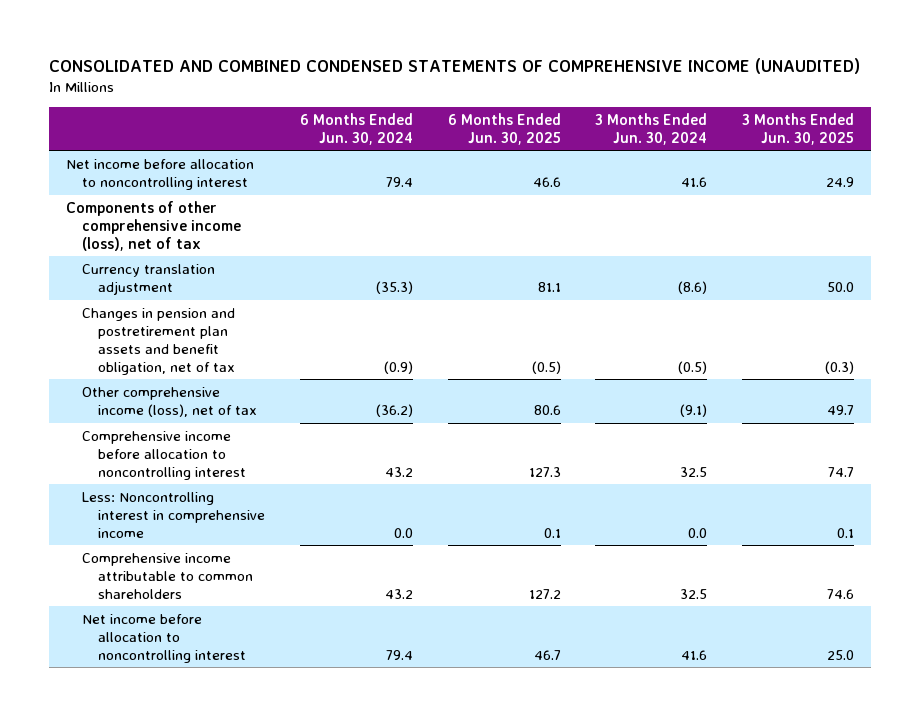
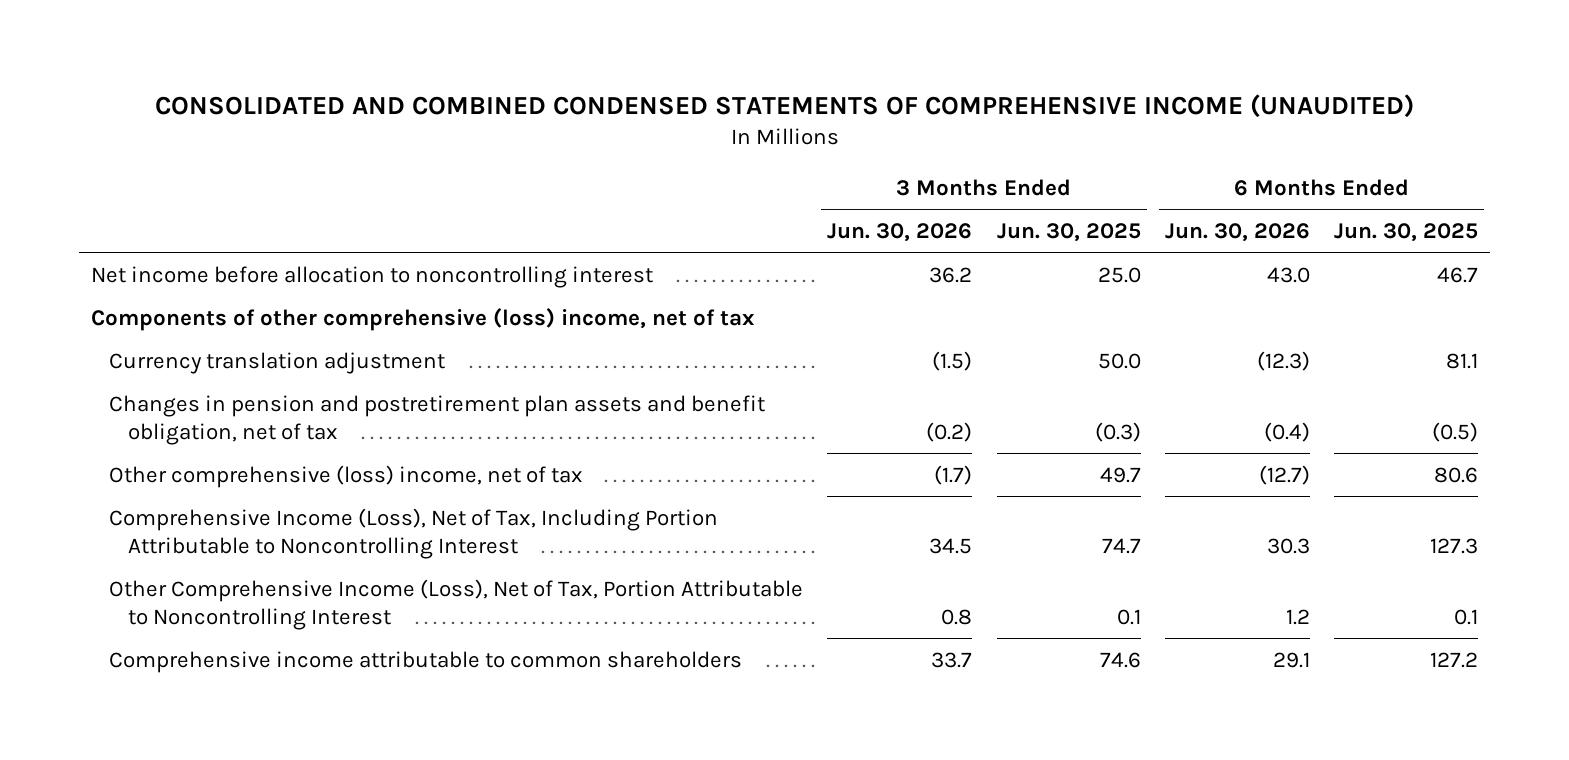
- | 6 Months Ended Jun. 30, 2024 | 6 Months Ended Jun. 30, 2025 | 3 Months Ended Jun. 30, 2024 | 3 Months Ended Jun. 30, 2025
+ | 3 Months Ended Jun. 30, 2026 | 3 Months Ended Jun. 30, 2025 | 6 Months Ended Jun. 30, 2026 | 6 Months Ended Jun. 30, 2025
- Net income before allocation to noncontrolling interest | 79.4 | 46.6 | 41.6 | 24.9
- Components of other comprehensive income (loss), net of tax
moved up: Net income before allocation to noncontrolling interest | 36.2 | 25.0 | 43.0 | 46.7
+ Components of other comprehensive (loss) income, net of tax
- Other comprehensive income (loss), net of tax | (36.2) | 80.6 | (9.1) | 49.7
- Comprehensive income before allocation to noncontrolling interest | 43.2 | 127.3 | 32.5 | 74.7
- Less: Noncontrolling interest in comprehensive income | 0.0 | 0.1 | 0.0 | 0.1
+ Other comprehensive (loss) income, net of tax | (1.7) | 49.7 | (12.7) | 80.6
+ Comprehensive Income (Loss), Net of Tax, Including Portion Attributable to Noncontrolling Interest | 34.5 | 74.7 | 30.3 | 127.3
+ Other Comprehensive Income (Loss), Net of Tax, Portion Attributable to Noncontrolling Interest | 0.8 | 0.1 | 1.2 | 0.1

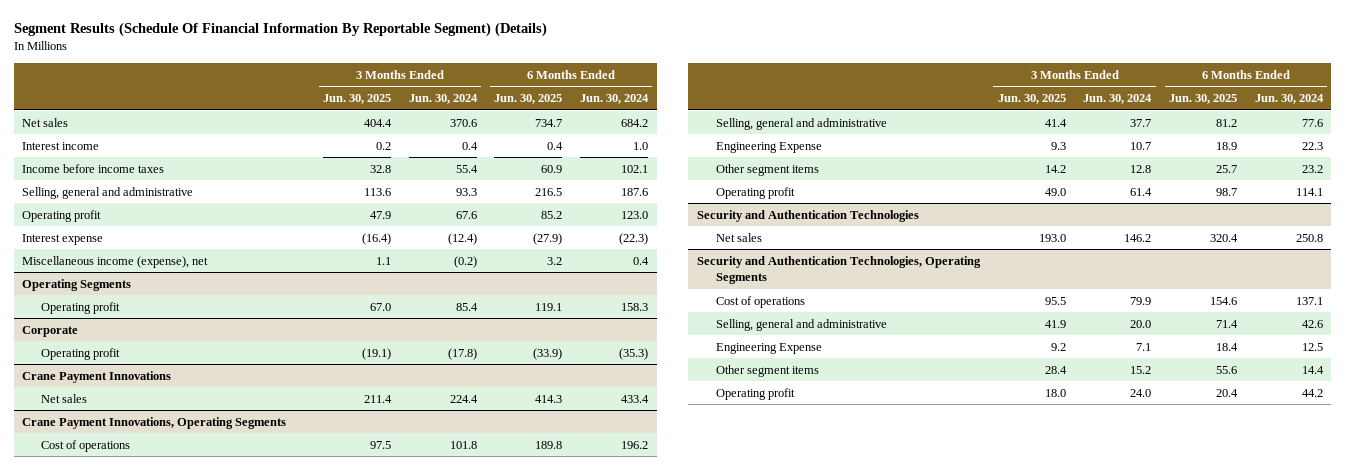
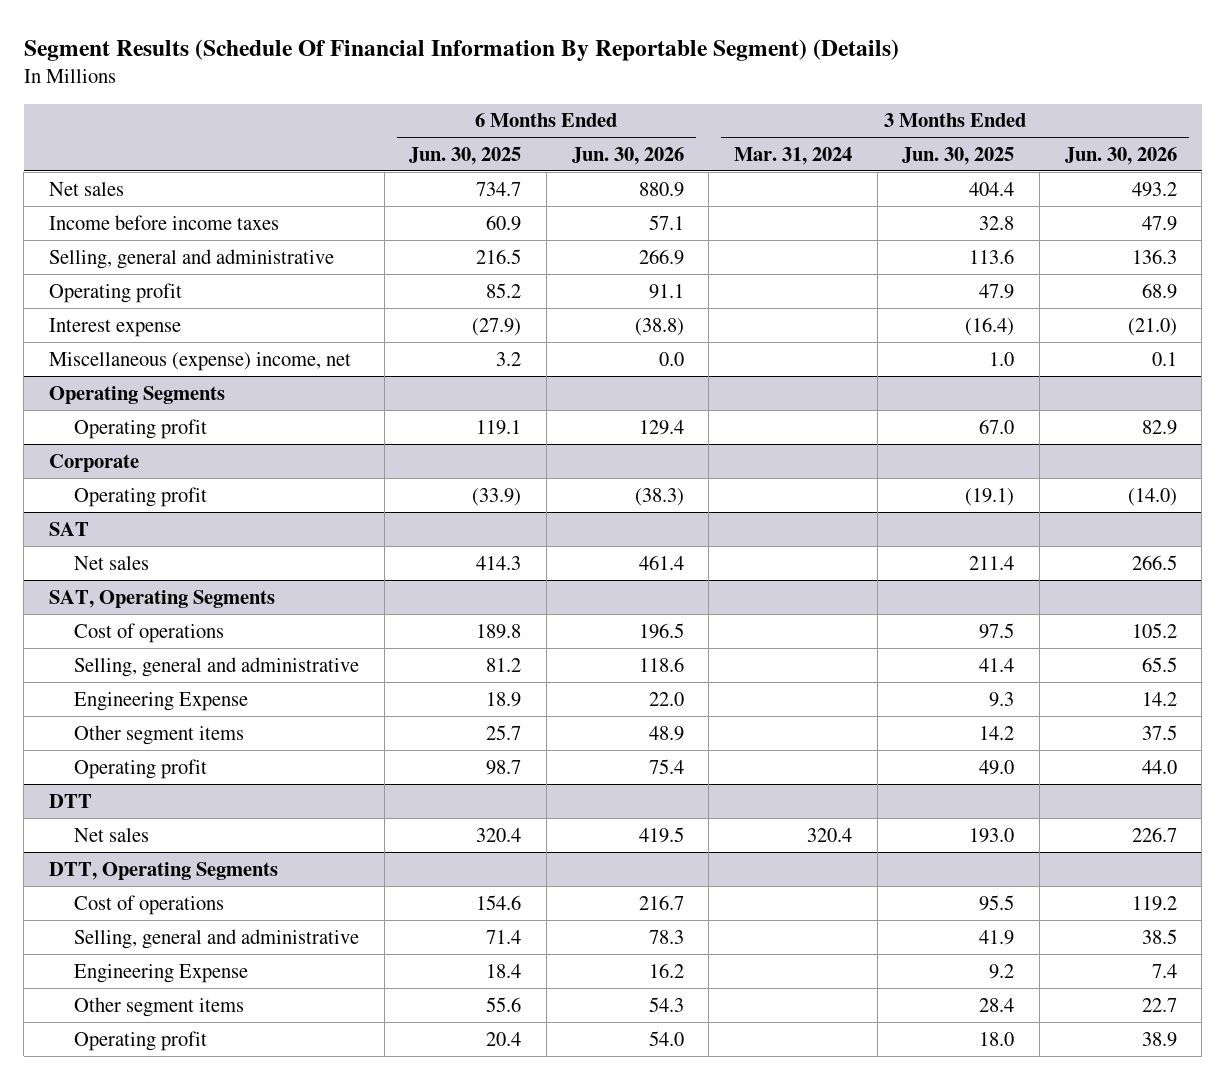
- | 3 Months Ended Jun. 30, 2025 | 3 Months Ended Jun. 30, 2024 | 6 Months Ended Jun. 30, 2025 | 6 Months Ended Jun. 30, 2024
+ | 6 Months Ended Jun. 30, 2025 | 6 Months Ended Jun. 30, 2026 | 3 Months Ended Mar. 31, 2024 | 3 Months Ended Jun. 30, 2025 | 3 Months Ended Jun. 30, 2026
- Interest income | 0.2 | 0.4 | 0.4 | 1.0
- Miscellaneous income (expense), net | 1.1 | (0.2) | 3.2 | 0.4
+ Miscellaneous (expense) income, net | 3.2 | 0.0 | | 1.0 | 0.1
- Crane Payment Innovations
+ SAT
- Crane Payment Innovations, Operating Segments
+ SAT, Operating Segments
- Security and Authentication Technologies
+ DTT
- Security and Authentication Technologies, Operating Segments
+ DTT, Operating Segments

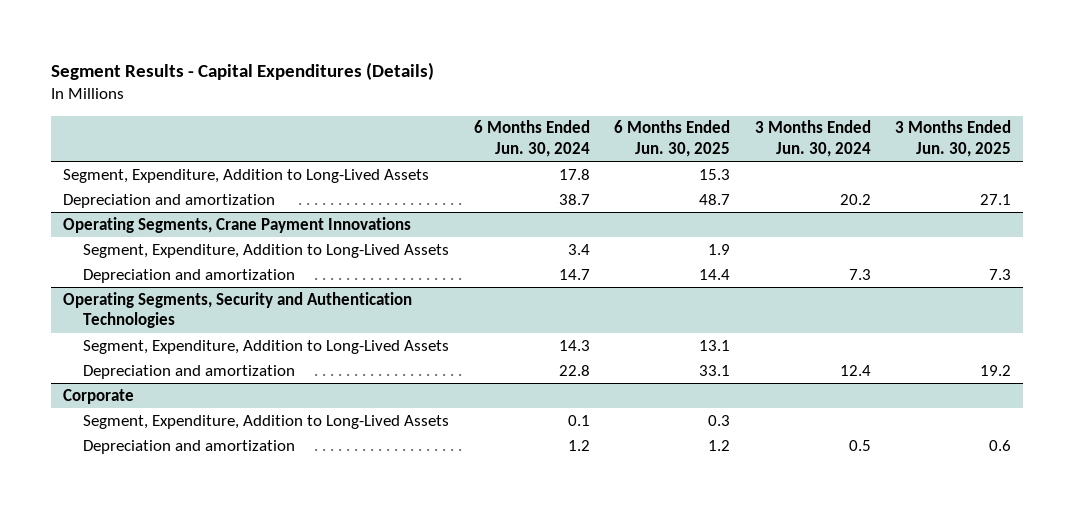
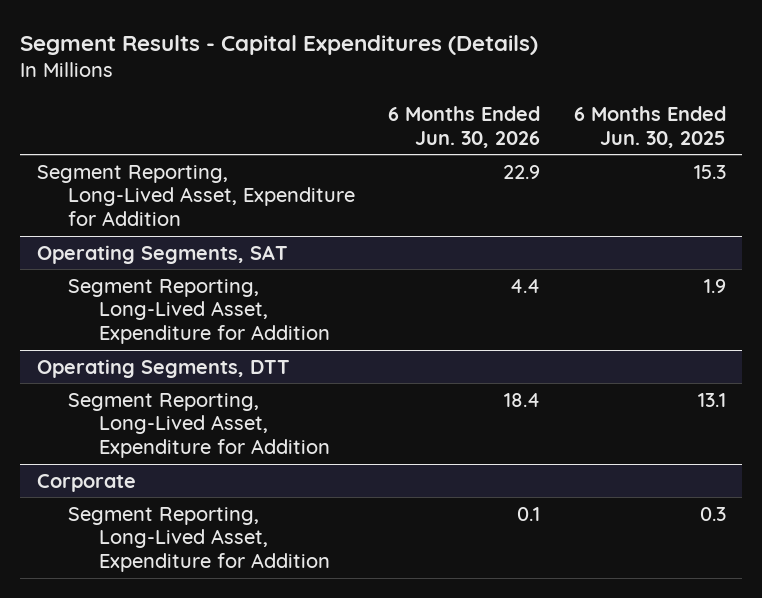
- | 6 Months Ended Jun. 30, 2024 | 6 Months Ended Jun. 30, 2025 | 3 Months Ended Jun. 30, 2024 | 3 Months Ended Jun. 30, 2025
+ | 6 Months Ended Jun. 30, 2026 | 6 Months Ended Jun. 30, 2025
- Segment, Expenditure, Addition to Long-Lived Assets | 17.8 | 15.3 | |
- Depreciation and amortization | 38.7 | 48.7 | 20.2 | 27.1
- Operating Segments, Crane Payment Innovations
- Segment, Expenditure, Addition to Long-Lived Assets | 3.4 | 1.9 | |
- Depreciation and amortization | 14.7 | 14.4 | 7.3 | 7.3
- Operating Segments, Security and Authentication Technologies
- Segment, Expenditure, Addition to Long-Lived Assets | 14.3 | 13.1 | |
- Depreciation and amortization | 22.8 | 33.1 | 12.4 | 19.2
+ Segment Reporting, Long-Lived Asset, Expenditure for Addition | 22.9 | 15.3
+ Operating Segments, SAT
+ Segment Reporting, Long-Lived Asset, Expenditure for Addition | 4.4 | 1.9
+ Operating Segments, DTT
+ Segment Reporting, Long-Lived Asset, Expenditure for Addition | 18.4 | 13.1
@ Corporate
- Segment, Expenditure, Addition to Long-Lived Assets | 0.1 | 0.3 | |
- Depreciation and amortization | 1.2 | 1.2 | 0.5 | 0.6
+ Segment Reporting, Long-Lived Asset, Expenditure for Addition | 0.1 | 0.3

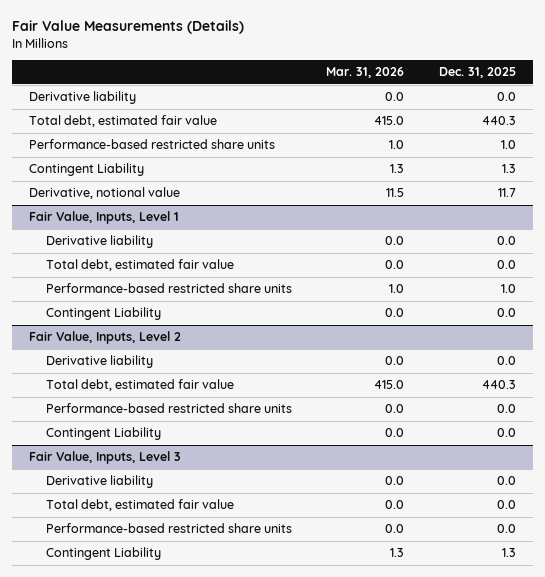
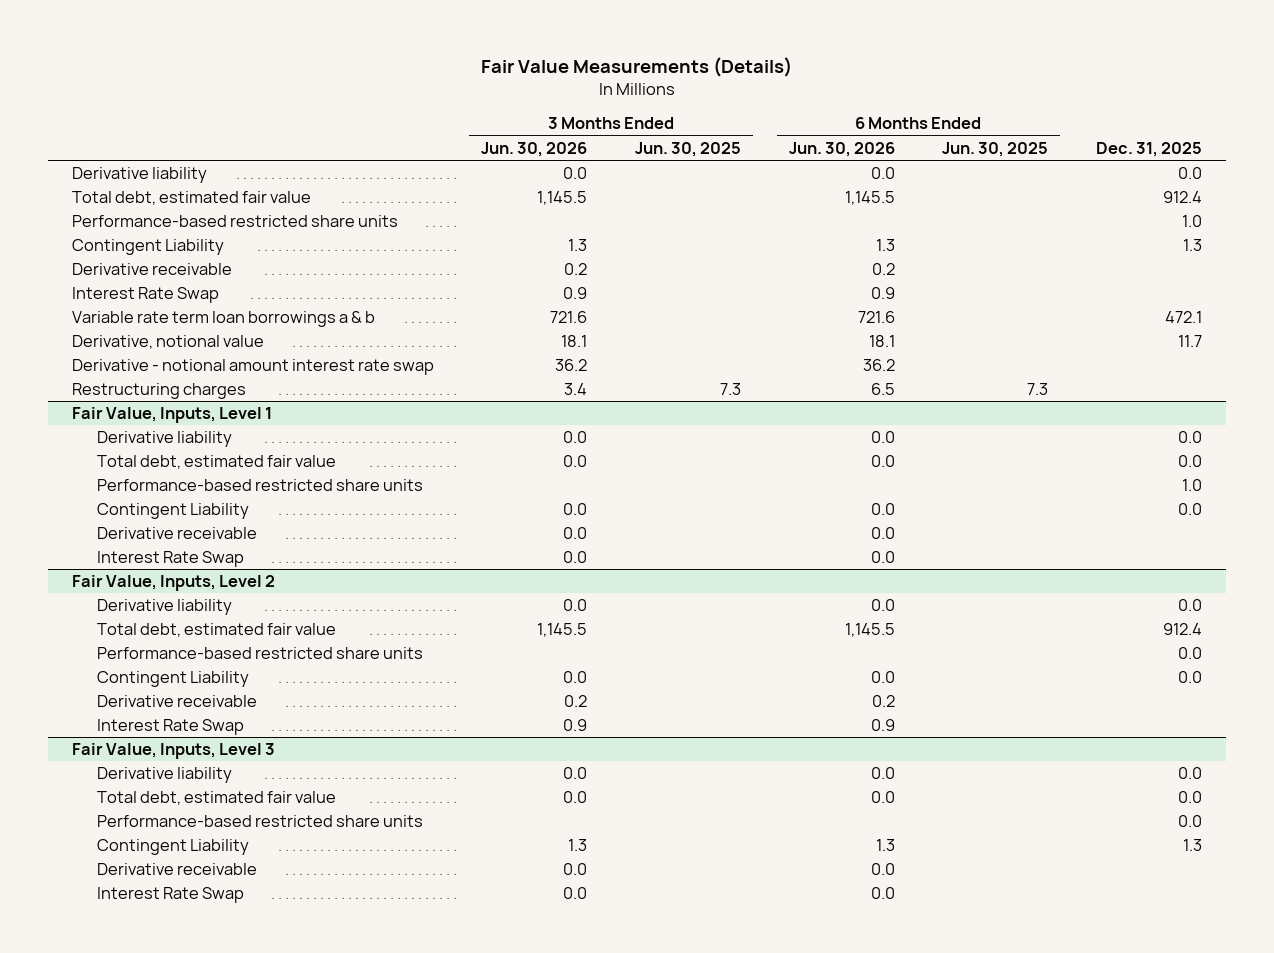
- | Mar. 31, 2026 | Dec. 31, 2025
+ | 3 Months Ended Jun. 30, 2026 | 3 Months Ended Jun. 30, 2025 | 6 Months Ended Jun. 30, 2026 | 6 Months Ended Jun. 30, 2025 | Dec. 31, 2025
- Total debt, estimated fair value | 415.0 | 440.3
+ Total debt, estimated fair value | 1,145.5 | | 1,145.5 | | 912.4
+ Derivative receivable | 0.2 | | 0.2 | |
+ Interest Rate Swap | 0.9 | | 0.9 | |
+ Variable rate term loan borrowings a & b | 721.6 | | 721.6 | | 472.1
+ Derivative - notional amount interest rate swap | 36.2 | | 36.2 | |
+ Restructuring charges | 3.4 | 7.3 | 6.5 | 7.3 |
@ Fair Value, Inputs, Level 1
+ Derivative receivable | 0.0 | | 0.0 | |
+ Interest Rate Swap | 0.0 | | 0.0 | |
@ Fair Value, Inputs, Level 2
- Total debt, estimated fair value | 415.0 | 440.3
+ Total debt, estimated fair value | 1,145.5 | | 1,145.5 | | 912.4
+ Derivative receivable | 0.2 | | 0.2 | |
+ Interest Rate Swap | 0.9 | | 0.9 | |
@ Fair Value, Inputs, Level 3
+ Derivative receivable | 0.0 | | 0.0 | |
+ Interest Rate Swap | 0.0 | | 0.0 | |

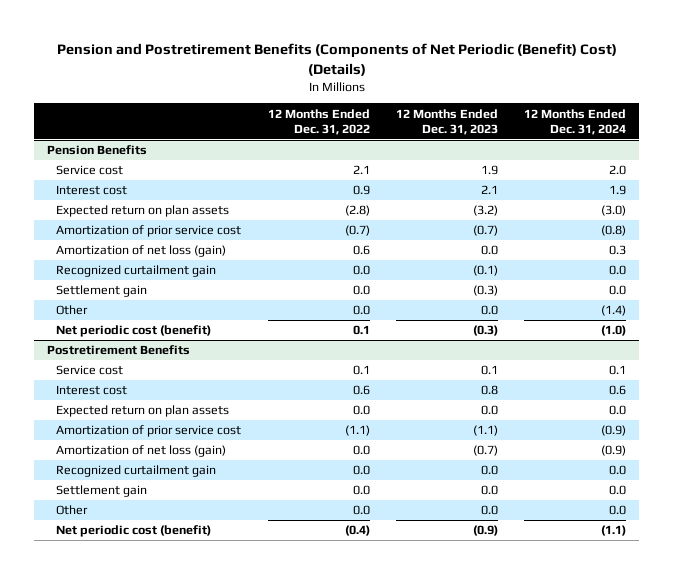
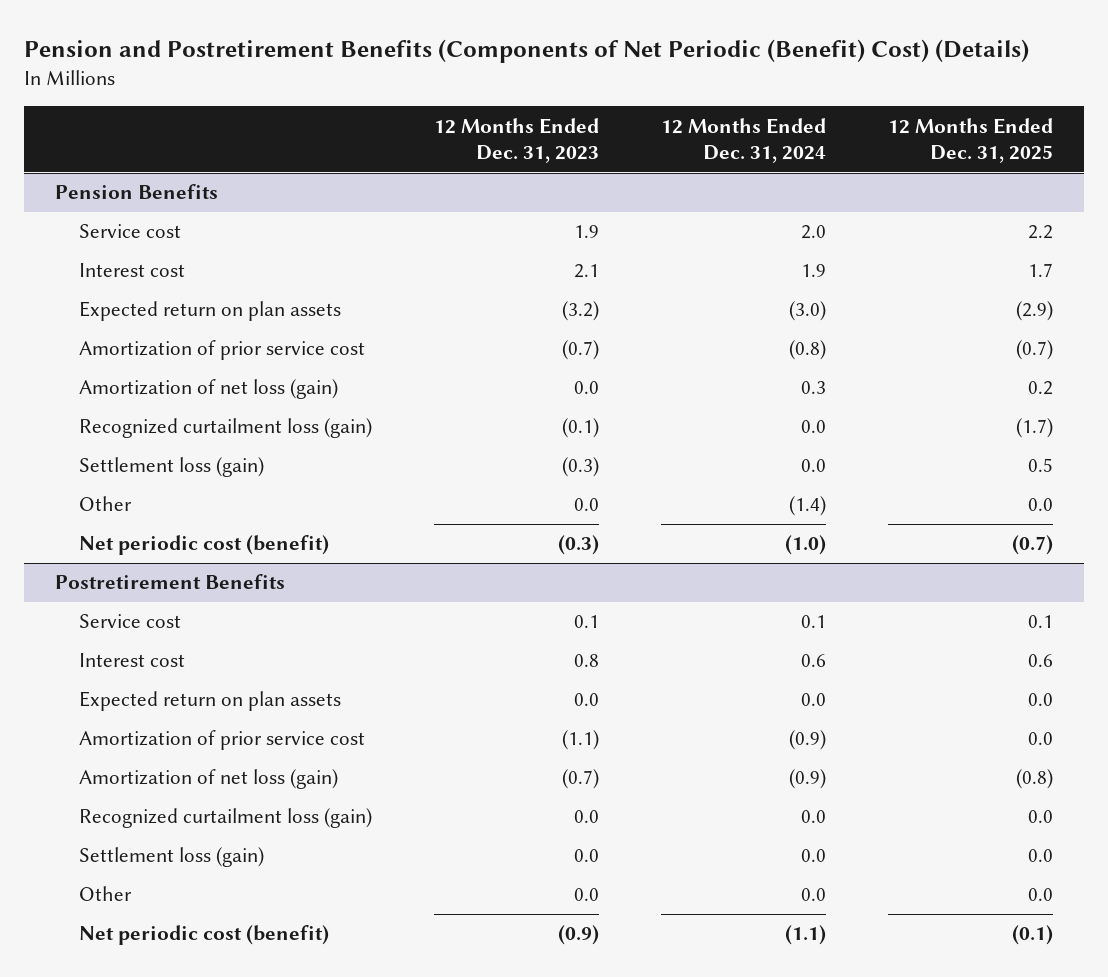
- | 12 Months Ended Dec. 31, 2022 | 12 Months Ended Dec. 31, 2023 | 12 Months Ended Dec. 31, 2024
+ | 12 Months Ended Dec. 31, 2023 | 12 Months Ended Dec. 31, 2024 | 12 Months Ended Dec. 31, 2025
@ Pension Benefits
- Recognized curtailment gain | 0.0 | (0.1) | 0.0
- Settlement gain | 0.0 | (0.3) | 0.0
+ Recognized curtailment loss (gain) | (0.1) | 0.0 | (1.7)
+ Settlement loss (gain) | (0.3) | 0.0 | 0.5
@ Postretirement Benefits
- Recognized curtailment gain | 0.0 | 0.0 | 0.0
- Settlement gain | 0.0 | 0.0 | 0.0
+ Recognized curtailment loss (gain) | 0.0 | 0.0 | 0.0
+ Settlement loss (gain) | 0.0 | 0.0 | 0.0

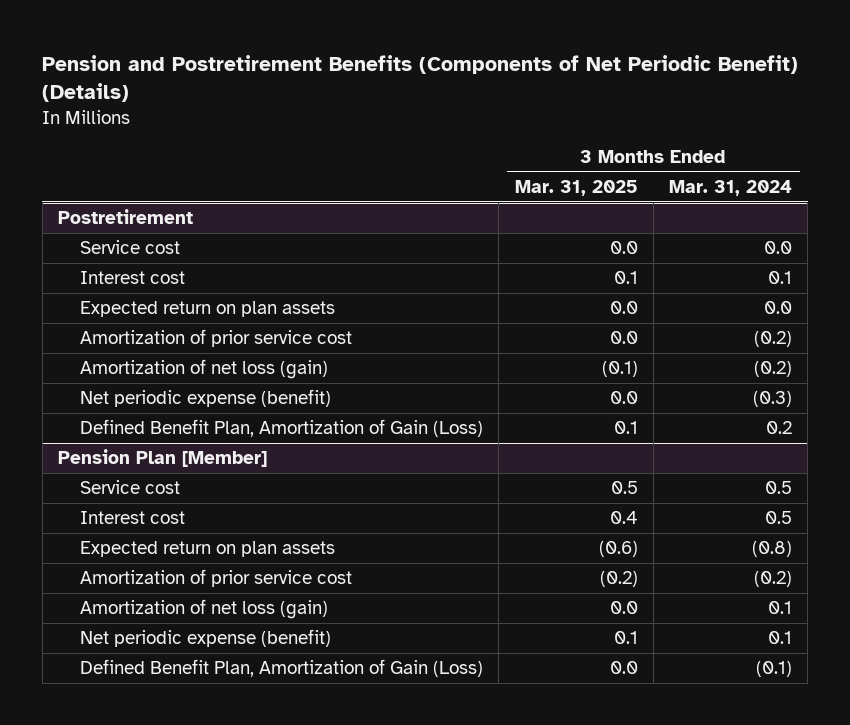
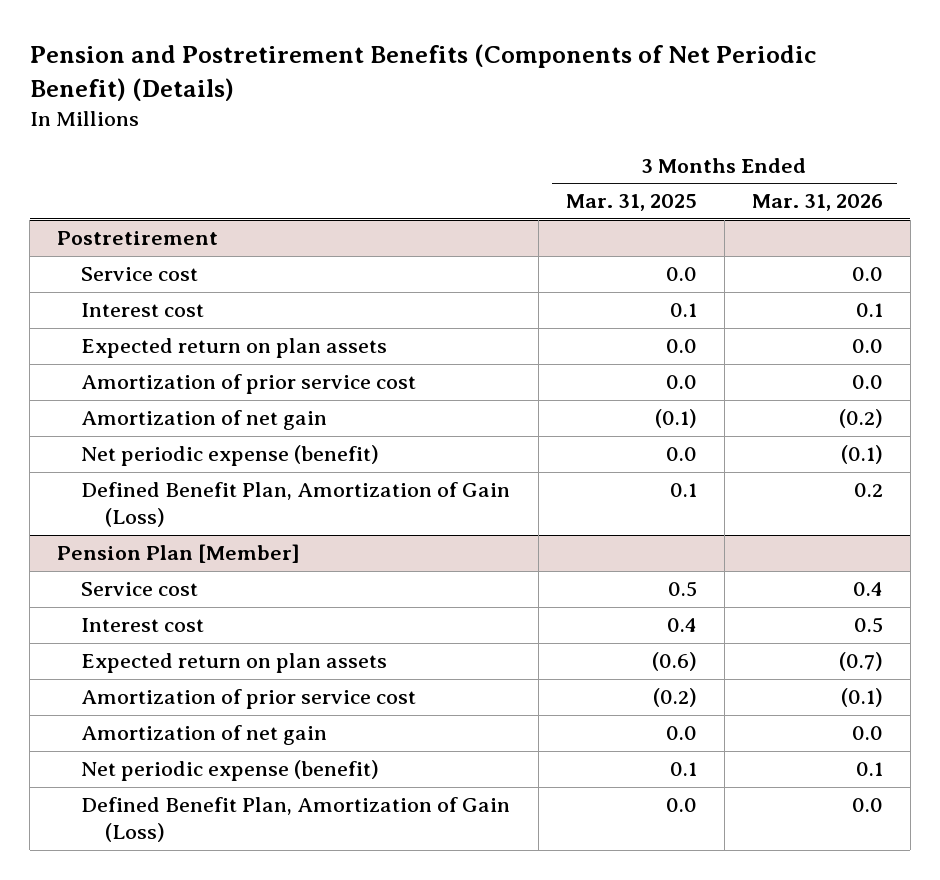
- | 3 Months Ended Mar. 31, 2025 | 3 Months Ended Mar. 31, 2024
+ | 3 Months Ended Mar. 31, 2025 | 3 Months Ended Mar. 31, 2026
@ Postretirement
- Amortization of net loss (gain) | (0.1) | (0.2)
+ Amortization of net gain | (0.1) | (0.2)
@ Pension Plan [Member]
- Amortization of net loss (gain) | 0.0 | 0.1
+ Amortization of net gain | 0.0 | 0.0

